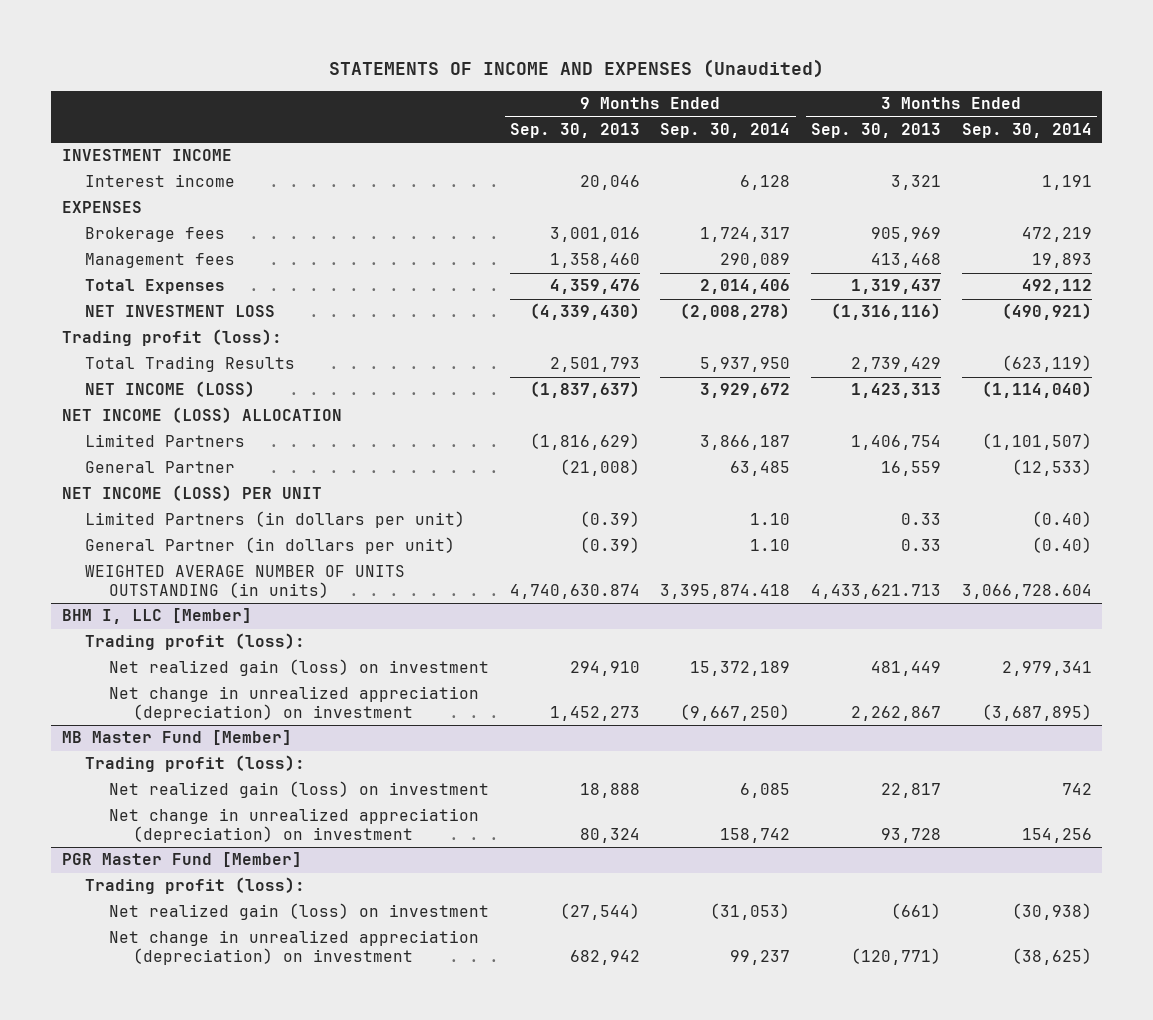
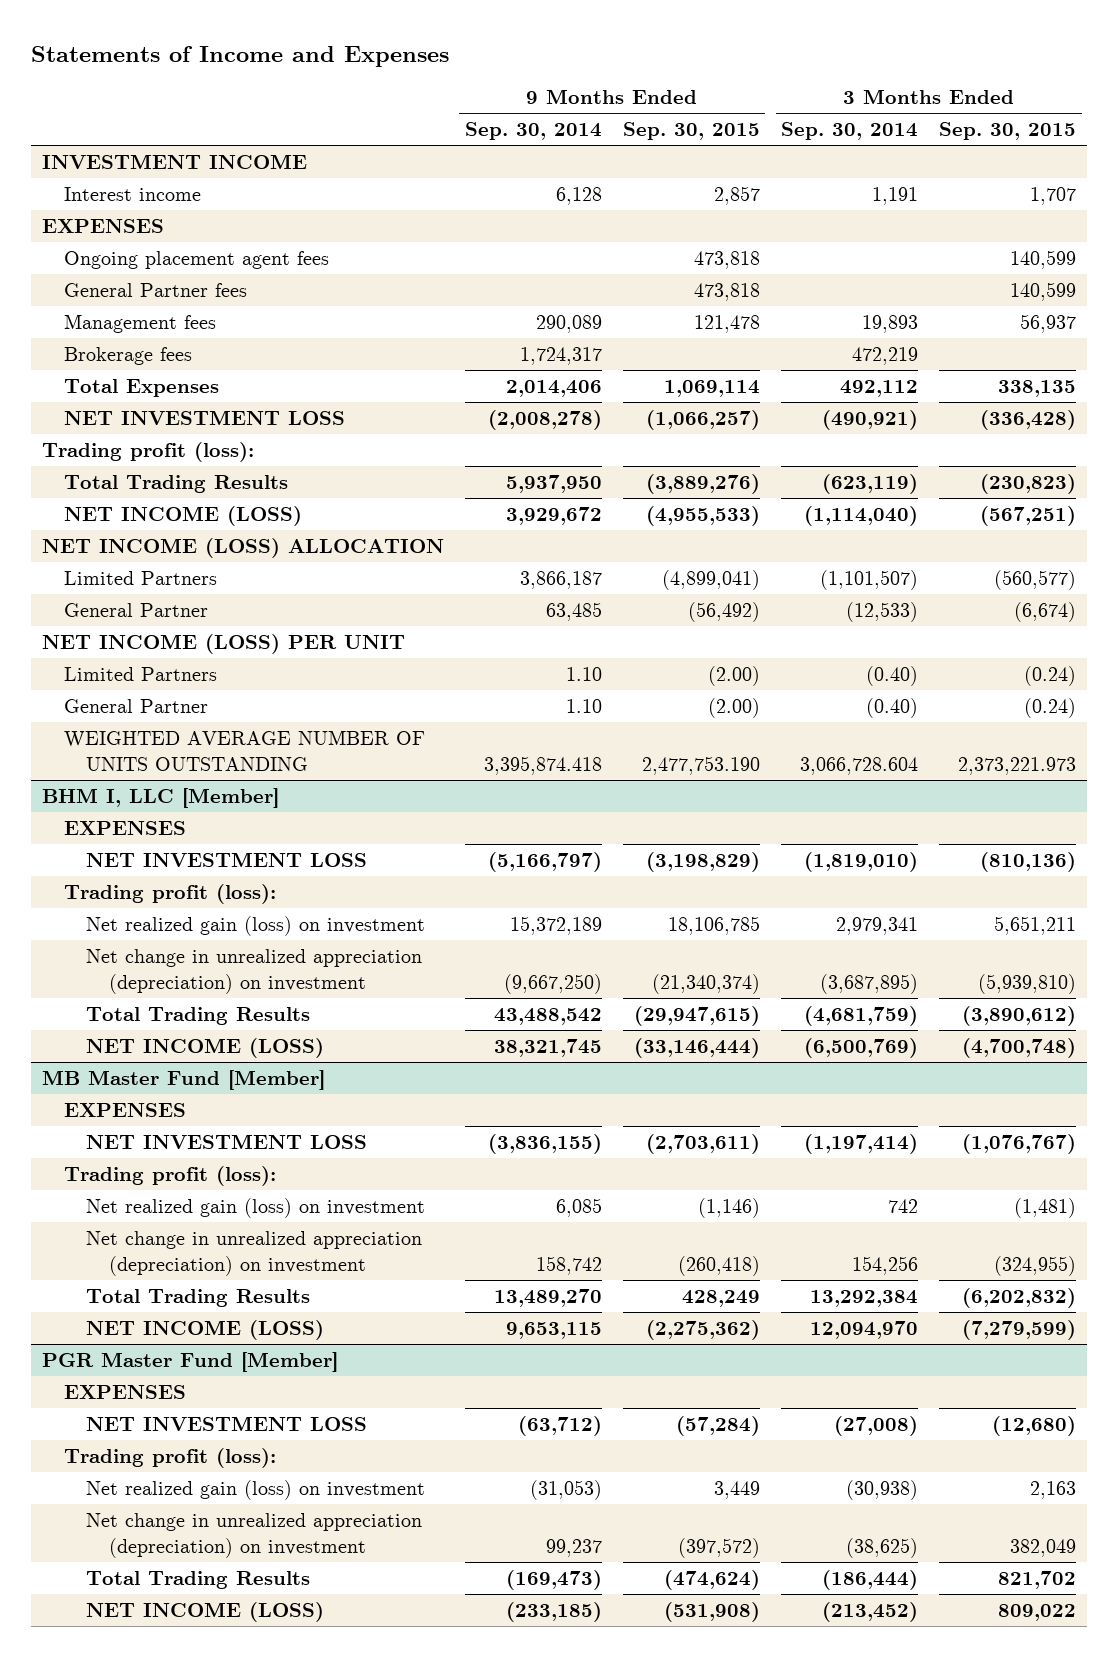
- STATEMENTS OF INCOME AND EXPENSES (Unaudited)
+ Statements of Income and Expenses
- | 9 Months Ended Sep. 30, 2013 | 9 Months Ended Sep. 30, 2014 | 3 Months Ended Sep. 30, 2013 | 3 Months Ended Sep. 30, 2014
+ | 9 Months Ended Sep. 30, 2014 | 9 Months Ended Sep. 30, 2015 | 3 Months Ended Sep. 30, 2014 | 3 Months Ended Sep. 30, 2015
+ Ongoing placement agent fees | | 473,818 | | 140,599
+ General Partner fees | | 473,818 | | 140,599
moved down: Brokerage fees | 1,724,317 | | 472,219 |
- Limited Partners (in dollars per unit) | (0.39) | 1.10 | 0.33 | (0.40)
- General Partner (in dollars per unit) | (0.39) | 1.10 | 0.33 | (0.40)
- WEIGHTED AVERAGE NUMBER OF UNITS OUTSTANDING (in units) | 4,740,630.874 | 3,395,874.418 | 4,433,621.713 | 3,066,728.604
+ Limited Partners | 1.10 | (2.00) | (0.40) | (0.24)
+ General Partner | 1.10 | (2.00) | (0.40) | (0.24)
+ WEIGHTED AVERAGE NUMBER OF UNITS OUTSTANDING | 3,395,874.418 | 2,477,753.190 | 3,066,728.604 | 2,373,221.973
@ BHM I, LLC [Member]
+ EXPENSES
+ NET INVESTMENT LOSS | (5,166,797) | (3,198,829) | (1,819,010) | (810,136)
+ Total Trading Results | 43,488,542 | (29,947,615) | (4,681,759) | (3,890,612)
+ NET INCOME (LOSS) | 38,321,745 | (33,146,444) | (6,500,769) | (4,700,748)
@ MB Master Fund [Member]
+ EXPENSES
+ NET INVESTMENT LOSS | (3,836,155) | (2,703,611) | (1,197,414) | (1,076,767)
+ Total Trading Results | 13,489,270 | 428,249 | 13,292,384 | (6,202,832)
+ NET INCOME (LOSS) | 9,653,115 | (2,275,362) | 12,094,970 | (7,279,599)
@ PGR Master Fund [Member]
+ EXPENSES
+ NET INVESTMENT LOSS | (63,712) | (57,284) | (27,008) | (12,680)
+ Total Trading Results | (169,473) | (474,624) | (186,444) | 821,702
+ NET INCOME (LOSS) | (233,185) | (531,908) | (213,452) | 809,022

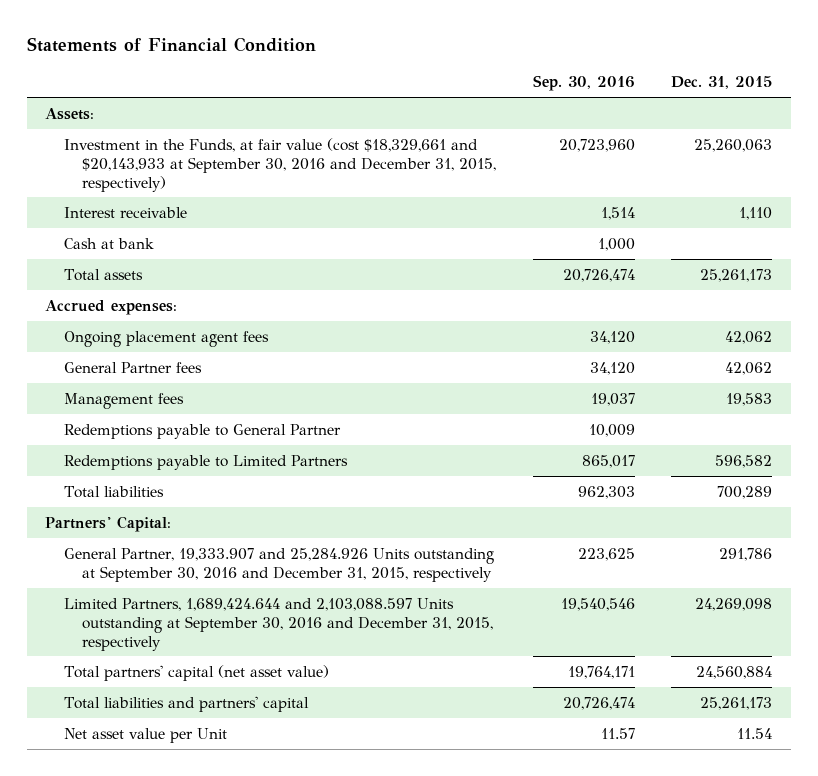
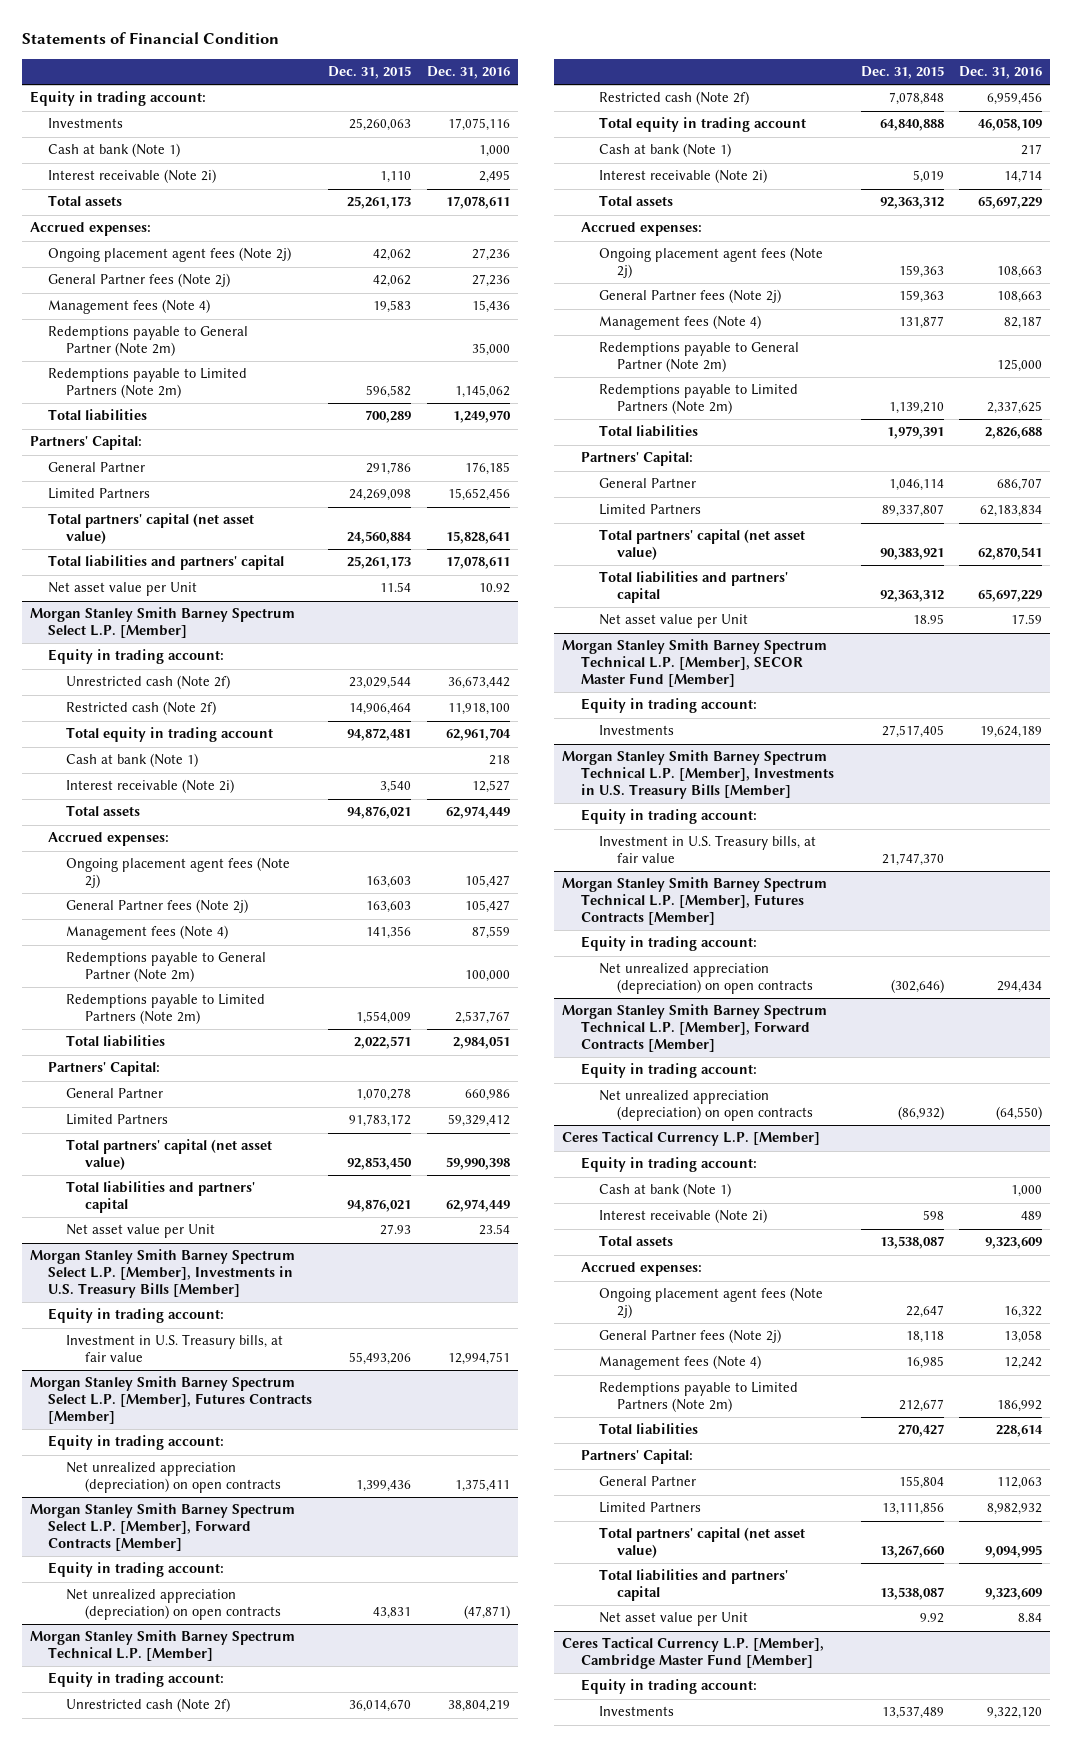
- | Sep. 30, 2016 | Dec. 31, 2015
+ | Dec. 31, 2015 | Dec. 31, 2016
- Assets:
- Investment in the Funds, at fair value (cost $18,329,661 and $20,143,933 at September 30, 2016 and December 31, 2015, respectively) | 20,723,960 | 25,260,063
- Interest receivable | 1,514 | 1,110
- Cash at bank | 1,000 |
+ Equity in trading account:
+ Investments | 25,260,063 | 17,075,116
+ Cash at bank (Note 1) | | 1,000
+ Interest receivable (Note 2i) | 1,110 | 2,495
- Ongoing placement agent fees | 34,120 | 42,062
- General Partner fees | 34,120 | 42,062
- Management fees | 19,037 | 19,583
- Redemptions payable to General Partner | 10,009 |
- Redemptions payable to Limited Partners | 865,017 | 596,582
+ Ongoing placement agent fees (Note 2j) | 42,062 | 27,236
+ General Partner fees (Note 2j) | 42,062 | 27,236
+ Management fees (Note 4) | 19,583 | 15,436
+ Redemptions payable to General Partner (Note 2m) | | 35,000
+ Redemptions payable to Limited Partners (Note 2m) | 596,582 | 1,145,062
- General Partner, 19,333.907 and 25,284.926 Units outstanding at September 30, 2016 and December 31, 2015, respectively | 223,625 | 291,786
- Limited Partners, 1,689,424.644 and 2,103,088.597 Units outstanding at September 30, 2016 and December 31, 2015, respectively | 19,540,546 | 24,269,098
+ General Partner | 291,786 | 176,185
+ Limited Partners | 24,269,098 | 15,652,456
+ Morgan Stanley Smith Barney Spectrum Select L.P. [Member]
+ Equity in trading account:
+ Unrestricted cash (Note 2f) | 23,029,544 | 36,673,442
+ Restricted cash (Note 2f) | 14,906,464 | 11,918,100
+ Total equity in trading account | 94,872,481 | 62,961,704
+ Cash at bank (Note 1) | | 218
+ Interest receivable (Note 2i) | 3,540 | 12,527
+ Total assets | 94,876,021 | 62,974,449
+ Accrued expenses:
+ Ongoing placement agent fees (Note 2j) | 163,603 | 105,427
+ General Partner fees (Note 2j) | 163,603 | 105,427
+ Management fees (Note 4) | 141,356 | 87,559
+ Redemptions payable to General Partner (Note 2m) | | 100,000
+ Redemptions payable to Limited Partners (Note 2m) | 1,554,009 | 2,537,767
+ Total liabilities | 2,022,571 | 2,984,051
+ Partners' Capital:
+ General Partner | 1,070,278 | 660,986
+ Limited Partners | 91,783,172 | 59,329,412
+ Total partners' capital (net asset value) | 92,853,450 | 59,990,398
+ Total liabilities and partners' capital | 94,876,021 | 62,974,449
+ Net asset value per Unit | 27.93 | 23.54
+ Morgan Stanley Smith Barney Spectrum Select L.P. [Member], Investments in U.S. Treasury Bills [Member]
+ Equity in trading account:
+ Investment in U.S. Treasury bills, at fair value | 55,493,206 | 12,994,751
+ Morgan Stanley Smith Barney Spectrum Select L.P. [Member], Futures Contracts [Member]
+ Equity in trading account:
+ Net unrealized appreciation (depreciation) on open contracts | 1,399,436 | 1,375,411
+ Morgan Stanley Smith Barney Spectrum Select L.P. [Member], Forward Contracts [Member]
+ Equity in trading account:
+ Net unrealized appreciation (depreciation) on open contracts | 43,831 | (47,871)
+ Morgan Stanley Smith Barney Spectrum Technical L.P. [Member]
+ Equity in trading account:
+ Unrestricted cash (Note 2f) | 36,014,670 | 38,804,219
+ Restricted cash (Note 2f) | 7,078,848 | 6,959,456
+ Total equity in trading account | 64,840,888 | 46,058,109
+ Cash at bank (Note 1) | | 217
+ Interest receivable (Note 2i) | 5,019 | 14,714
+ Total assets | 92,363,312 | 65,697,229
+ Accrued expenses:
+ Ongoing placement agent fees (Note 2j) | 159,363 | 108,663
+ General Partner fees (Note 2j) | 159,363 | 108,663
+ Management fees (Note 4) | 131,877 | 82,187
+ Redemptions payable to General Partner (Note 2m) | | 125,000
+ Redemptions payable to Limited Partners (Note 2m) | 1,139,210 | 2,337,625
+ Total liabilities | 1,979,391 | 2,826,688
+ Partners' Capital:
+ General Partner | 1,046,114 | 686,707
+ Limited Partners | 89,337,807 | 62,183,834
+ Total partners' capital (net asset value) | 90,383,921 | 62,870,541
+ Total liabilities and partners' capital | 92,363,312 | 65,697,229
+ Net asset value per Unit | 18.95 | 17.59
+ Morgan Stanley Smith Barney Spectrum Technical L.P. [Member], SECOR Master Fund [Member]
+ Equity in trading account:
+ Investments | 27,517,405 | 19,624,189
+ Morgan Stanley Smith Barney Spectrum Technical L.P. [Member], Investments in U.S. Treasury Bills [Member]
+ Equity in trading account:
+ Investment in U.S. Treasury bills, at fair value | 21,747,370 |
+ Morgan Stanley Smith Barney Spectrum Technical L.P. [Member], Futures Contracts [Member]
+ Equity in trading account:
+ Net unrealized appreciation (depreciation) on open contracts | (302,646) | 294,434
+ Morgan Stanley Smith Barney Spectrum Technical L.P. [Member], Forward Contracts [Member]
+ Equity in trading account:
+ Net unrealized appreciation (depreciation) on open contracts | (86,932) | (64,550)
+ Ceres Tactical Currency L.P. [Member]
+ Equity in trading account:
+ Cash at bank (Note 1) | | 1,000
+ Interest receivable (Note 2i) | 598 | 489
+ Total assets | 13,538,087 | 9,323,609
+ Accrued expenses:
+ Ongoing placement agent fees (Note 2j) | 22,647 | 16,322
+ General Partner fees (Note 2j) | 18,118 | 13,058
+ Management fees (Note 4) | 16,985 | 12,242
+ Redemptions payable to Limited Partners (Note 2m) | 212,677 | 186,992
+ Total liabilities | 270,427 | 228,614
+ Partners' Capital:
+ General Partner | 155,804 | 112,063
+ Limited Partners | 13,111,856 | 8,982,932
+ Total partners' capital (net asset value) | 13,267,660 | 9,094,995
+ Total liabilities and partners' capital | 13,538,087 | 9,323,609
+ Net asset value per Unit | 9.92 | 8.84
+ Ceres Tactical Currency L.P. [Member], Cambridge Master Fund [Member]
+ Equity in trading account:
+ Investments | 13,537,489 | 9,322,120

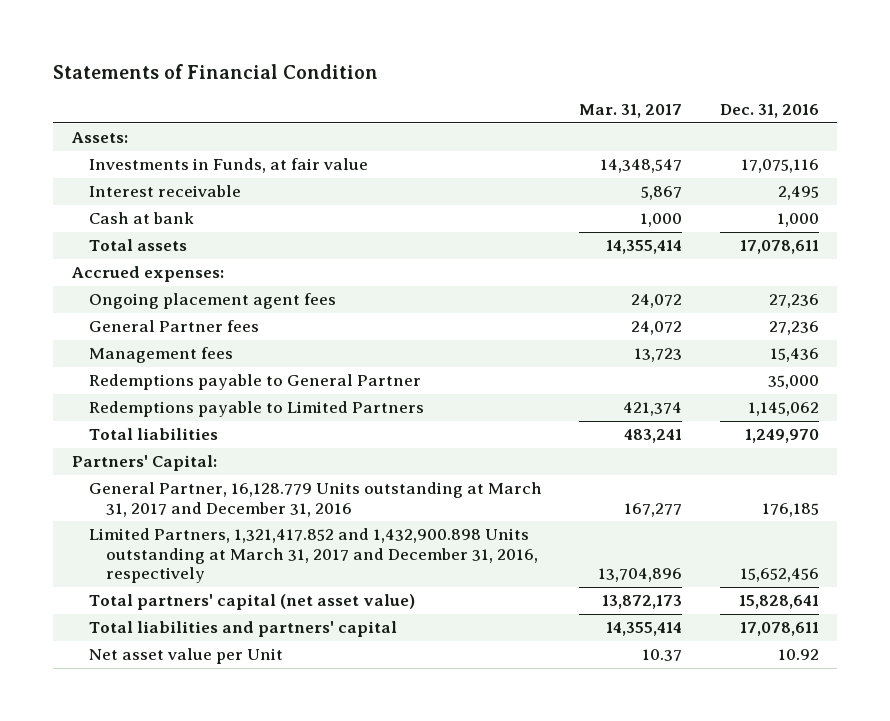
- | Dec. 31, 2015 | Dec. 31, 2016
+ | Mar. 31, 2017 | Dec. 31, 2016
- Equity in trading account:
- Investments | 25,260,063 | 17,075,116
- Cash at bank (Note 1) | | 1,000
- Interest receivable (Note 2i) | 1,110 | 2,495
+ Assets:
+ Investments in Funds, at fair value | 14,348,547 | 17,075,116
+ Interest receivable | 5,867 | 2,495
+ Cash at bank | 1,000 | 1,000
- Ongoing placement agent fees (Note 2j) | 42,062 | 27,236
- General Partner fees (Note 2j) | 42,062 | 27,236
- Management fees (Note 4) | 19,583 | 15,436
- Redemptions payable to General Partner (Note 2m) | | 35,000
- Redemptions payable to Limited Partners (Note 2m) | 596,582 | 1,145,062
+ Ongoing placement agent fees | 24,072 | 27,236
+ General Partner fees | 24,072 | 27,236
+ Management fees | 13,723 | 15,436
+ Redemptions payable to General Partner | | 35,000
+ Redemptions payable to Limited Partners | 421,374 | 1,145,062
- General Partner | 291,786 | 176,185
- Limited Partners | 24,269,098 | 15,652,456
+ General Partner, 16,128.779 Units outstanding at March 31, 2017 and December 31, 2016 | 167,277 | 176,185
+ Limited Partners, 1,321,417.852 and 1,432,900.898 Units outstanding at March 31, 2017 and December 31, 2016, respectively | 13,704,896 | 15,652,456
- Morgan Stanley Smith Barney Spectrum Select L.P. [Member]
- Equity in trading account:
- Unrestricted cash (Note 2f) | 23,029,544 | 36,673,442
- Restricted cash (Note 2f) | 14,906,464 | 11,918,100
- Total equity in trading account | 94,872,481 | 62,961,704
- Cash at bank (Note 1) | | 218
- Interest receivable (Note 2i) | 3,540 | 12,527
- Total assets | 94,876,021 | 62,974,449
- Accrued expenses:
- Ongoing placement agent fees (Note 2j) | 163,603 | 105,427
- General Partner fees (Note 2j) | 163,603 | 105,427
- Management fees (Note 4) | 141,356 | 87,559
- Redemptions payable to General Partner (Note 2m) | | 100,000
- Redemptions payable to Limited Partners (Note 2m) | 1,554,009 | 2,537,767
- Total liabilities | 2,022,571 | 2,984,051
- Partners' Capital:
- General Partner | 1,070,278 | 660,986
- Limited Partners | 91,783,172 | 59,329,412
- Total partners' capital (net asset value) | 92,853,450 | 59,990,398
- Total liabilities and partners' capital | 94,876,021 | 62,974,449
- Net asset value per Unit | 27.93 | 23.54
- Morgan Stanley Smith Barney Spectrum Select L.P. [Member], Investments in U.S. Treasury Bills [Member]
- Equity in trading account:
- Investment in U.S. Treasury bills, at fair value | 55,493,206 | 12,994,751
- Morgan Stanley Smith Barney Spectrum Select L.P. [Member], Futures Contracts [Member]
- Equity in trading account:
- Net unrealized appreciation (depreciation) on open contracts | 1,399,436 | 1,375,411
- Morgan Stanley Smith Barney Spectrum Select L.P. [Member], Forward Contracts [Member]
- Equity in trading account:
- Net unrealized appreciation (depreciation) on open contracts | 43,831 | (47,871)
- Morgan Stanley Smith Barney Spectrum Technical L.P. [Member]
- Equity in trading account:
- Unrestricted cash (Note 2f) | 36,014,670 | 38,804,219
- Restricted cash (Note 2f) | 7,078,848 | 6,959,456
- Total equity in trading account | 64,840,888 | 46,058,109
- Cash at bank (Note 1) | | 217
- Interest receivable (Note 2i) | 5,019 | 14,714
- Total assets | 92,363,312 | 65,697,229
- Accrued expenses:
- Ongoing placement agent fees (Note 2j) | 159,363 | 108,663
- General Partner fees (Note 2j) | 159,363 | 108,663
- Management fees (Note 4) | 131,877 | 82,187
- Redemptions payable to General Partner (Note 2m) | | 125,000
- Redemptions payable to Limited Partners (Note 2m) | 1,139,210 | 2,337,625
- Total liabilities | 1,979,391 | 2,826,688
- Partners' Capital:
- General Partner | 1,046,114 | 686,707
- Limited Partners | 89,337,807 | 62,183,834
- Total partners' capital (net asset value) | 90,383,921 | 62,870,541
- Total liabilities and partners' capital | 92,363,312 | 65,697,229
- Net asset value per Unit | 18.95 | 17.59
- Morgan Stanley Smith Barney Spectrum Technical L.P. [Member], SECOR Master Fund [Member]
- Equity in trading account:
- Investments | 27,517,405 | 19,624,189
- Morgan Stanley Smith Barney Spectrum Technical L.P. [Member], Investments in U.S. Treasury Bills [Member]
- Equity in trading account:
- Investment in U.S. Treasury bills, at fair value | 21,747,370 |
- Morgan Stanley Smith Barney Spectrum Technical L.P. [Member], Futures Contracts [Member]
- Equity in trading account:
- Net unrealized appreciation (depreciation) on open contracts | (302,646) | 294,434
- Morgan Stanley Smith Barney Spectrum Technical L.P. [Member], Forward Contracts [Member]
- Equity in trading account:
- Net unrealized appreciation (depreciation) on open contracts | (86,932) | (64,550)
- Ceres Tactical Currency L.P. [Member]
- Equity in trading account:
- Cash at bank (Note 1) | | 1,000
- Interest receivable (Note 2i) | 598 | 489
- Total assets | 13,538,087 | 9,323,609
- Accrued expenses:
- Ongoing placement agent fees (Note 2j) | 22,647 | 16,322
- General Partner fees (Note 2j) | 18,118 | 13,058
- Management fees (Note 4) | 16,985 | 12,242
- Redemptions payable to Limited Partners (Note 2m) | 212,677 | 186,992
- Total liabilities | 270,427 | 228,614
- Partners' Capital:
- General Partner | 155,804 | 112,063
- Limited Partners | 13,111,856 | 8,982,932
- Total partners' capital (net asset value) | 13,267,660 | 9,094,995
- Total liabilities and partners' capital | 13,538,087 | 9,323,609
- Net asset value per Unit | 9.92 | 8.84
- Ceres Tactical Currency L.P. [Member], Cambridge Master Fund [Member]
- Equity in trading account:
- Investments | 13,537,489 | 9,322,120

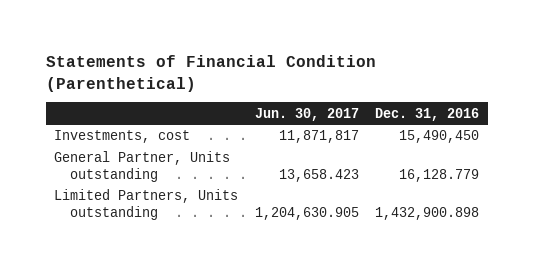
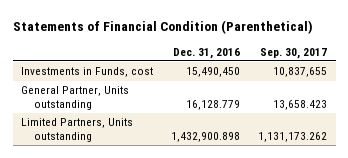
- | Jun. 30, 2017 | Dec. 31, 2016
+ | Dec. 31, 2016 | Sep. 30, 2017
- Investments, cost | 11,871,817 | 15,490,450
+ Investments in Funds, cost | 15,490,450 | 10,837,655

